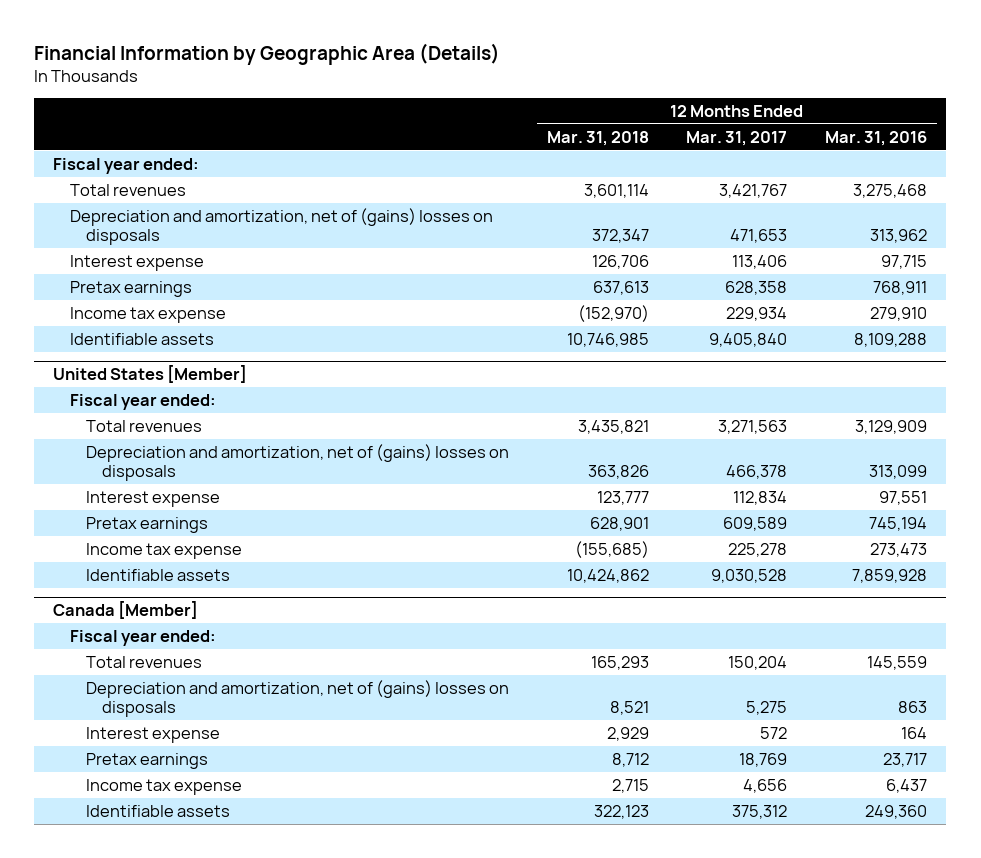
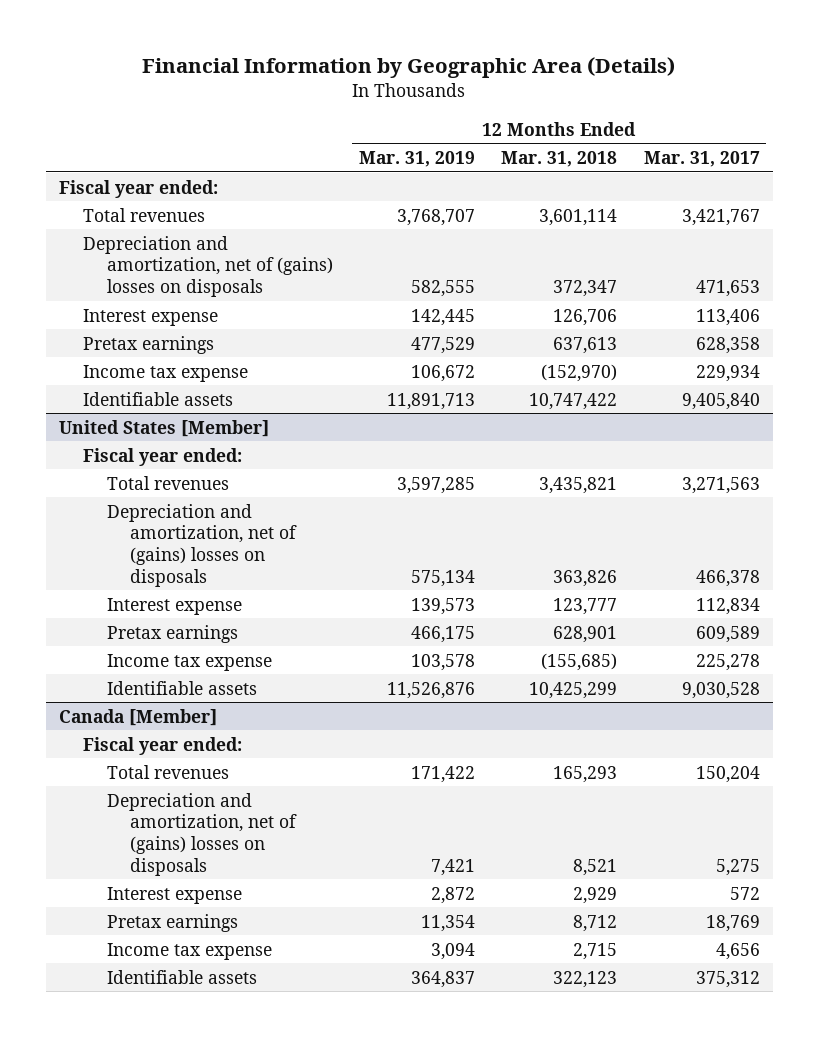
- | 12 Months Ended Mar. 31, 2018 | 12 Months Ended Mar. 31, 2017 | 12 Months Ended Mar. 31, 2016
+ | 12 Months Ended Mar. 31, 2019 | 12 Months Ended Mar. 31, 2018 | 12 Months Ended Mar. 31, 2017
- Identifiable assets | 10,746,985 | 9,405,840 | 8,109,288
+ Identifiable assets | 11,891,713 | 10,747,422 | 9,405,840
@ United States [Member]
- Identifiable assets | 10,424,862 | 9,030,528 | 7,859,928
+ Identifiable assets | 11,526,876 | 10,425,299 | 9,030,528

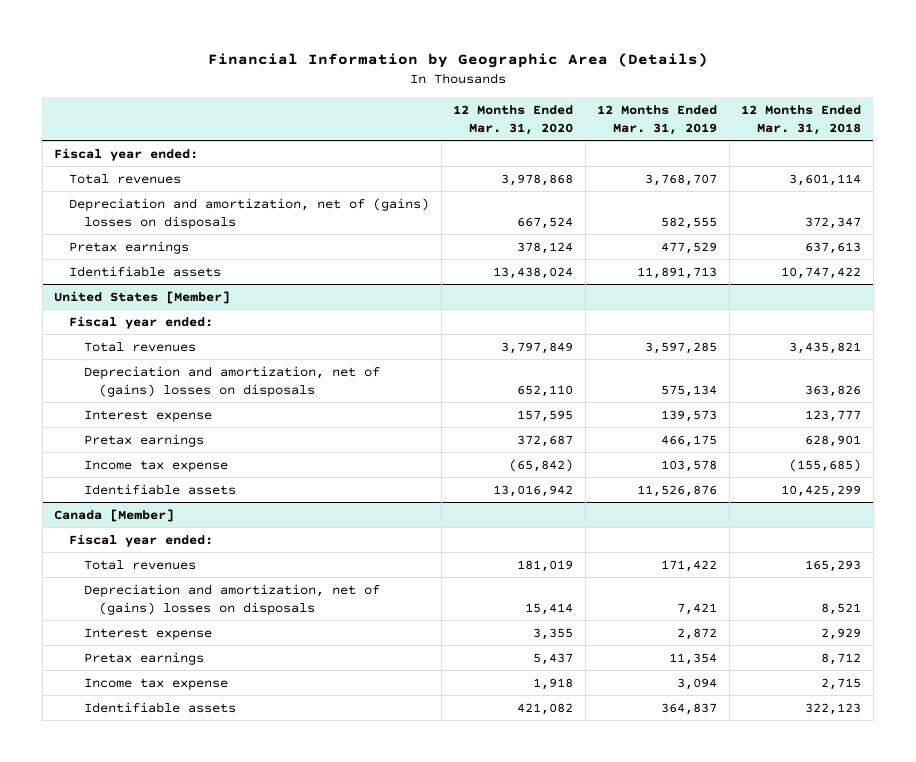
- | 12 Months Ended Mar. 31, 2019 | 12 Months Ended Mar. 31, 2018 | 12 Months Ended Mar. 31, 2017
+ | 12 Months Ended Mar. 31, 2020 | 12 Months Ended Mar. 31, 2019 | 12 Months Ended Mar. 31, 2018
- Interest expense | 142,445 | 126,706 | 113,406
- Income tax expense | 106,672 | (152,970) | 229,934

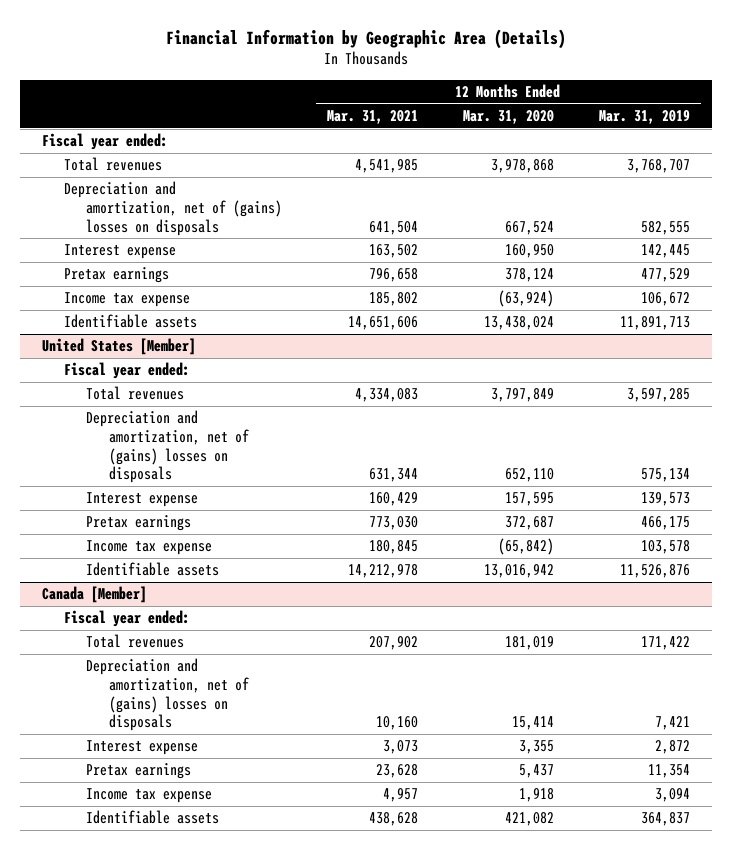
- | 12 Months Ended Mar. 31, 2020 | 12 Months Ended Mar. 31, 2019 | 12 Months Ended Mar. 31, 2018
+ | 12 Months Ended Mar. 31, 2021 | 12 Months Ended Mar. 31, 2020 | 12 Months Ended Mar. 31, 2019
+ Interest expense | 163,502 | 160,950 | 142,445
+ Income tax expense | 185,802 | (63,924) | 106,672

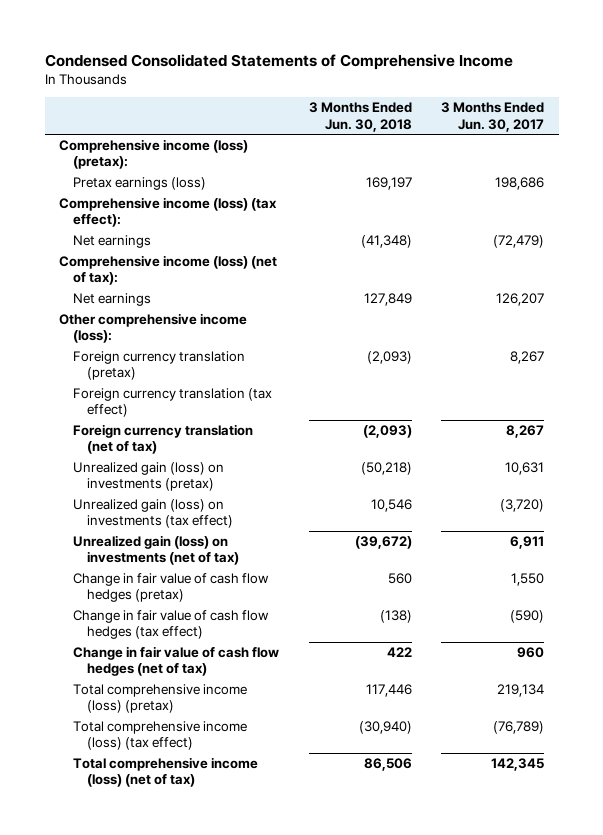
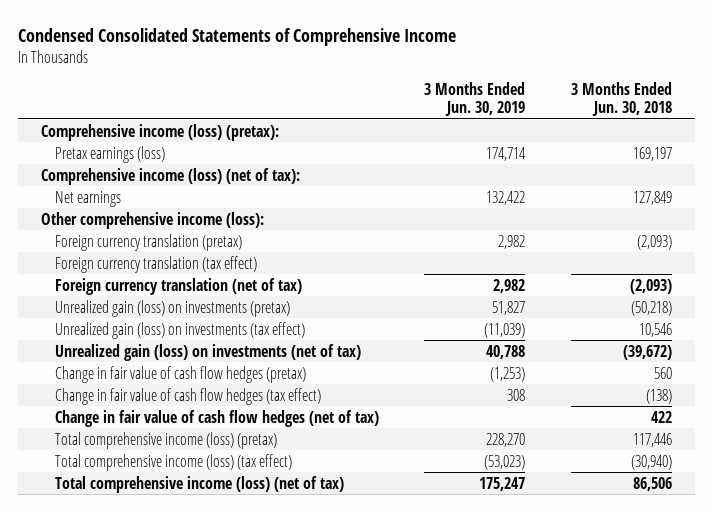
- | 3 Months Ended Jun. 30, 2018 | 3 Months Ended Jun. 30, 2017
+ | 3 Months Ended Jun. 30, 2019 | 3 Months Ended Jun. 30, 2018
- Comprehensive income (loss) (tax effect):
- Net earnings | (41,348) | (72,479)

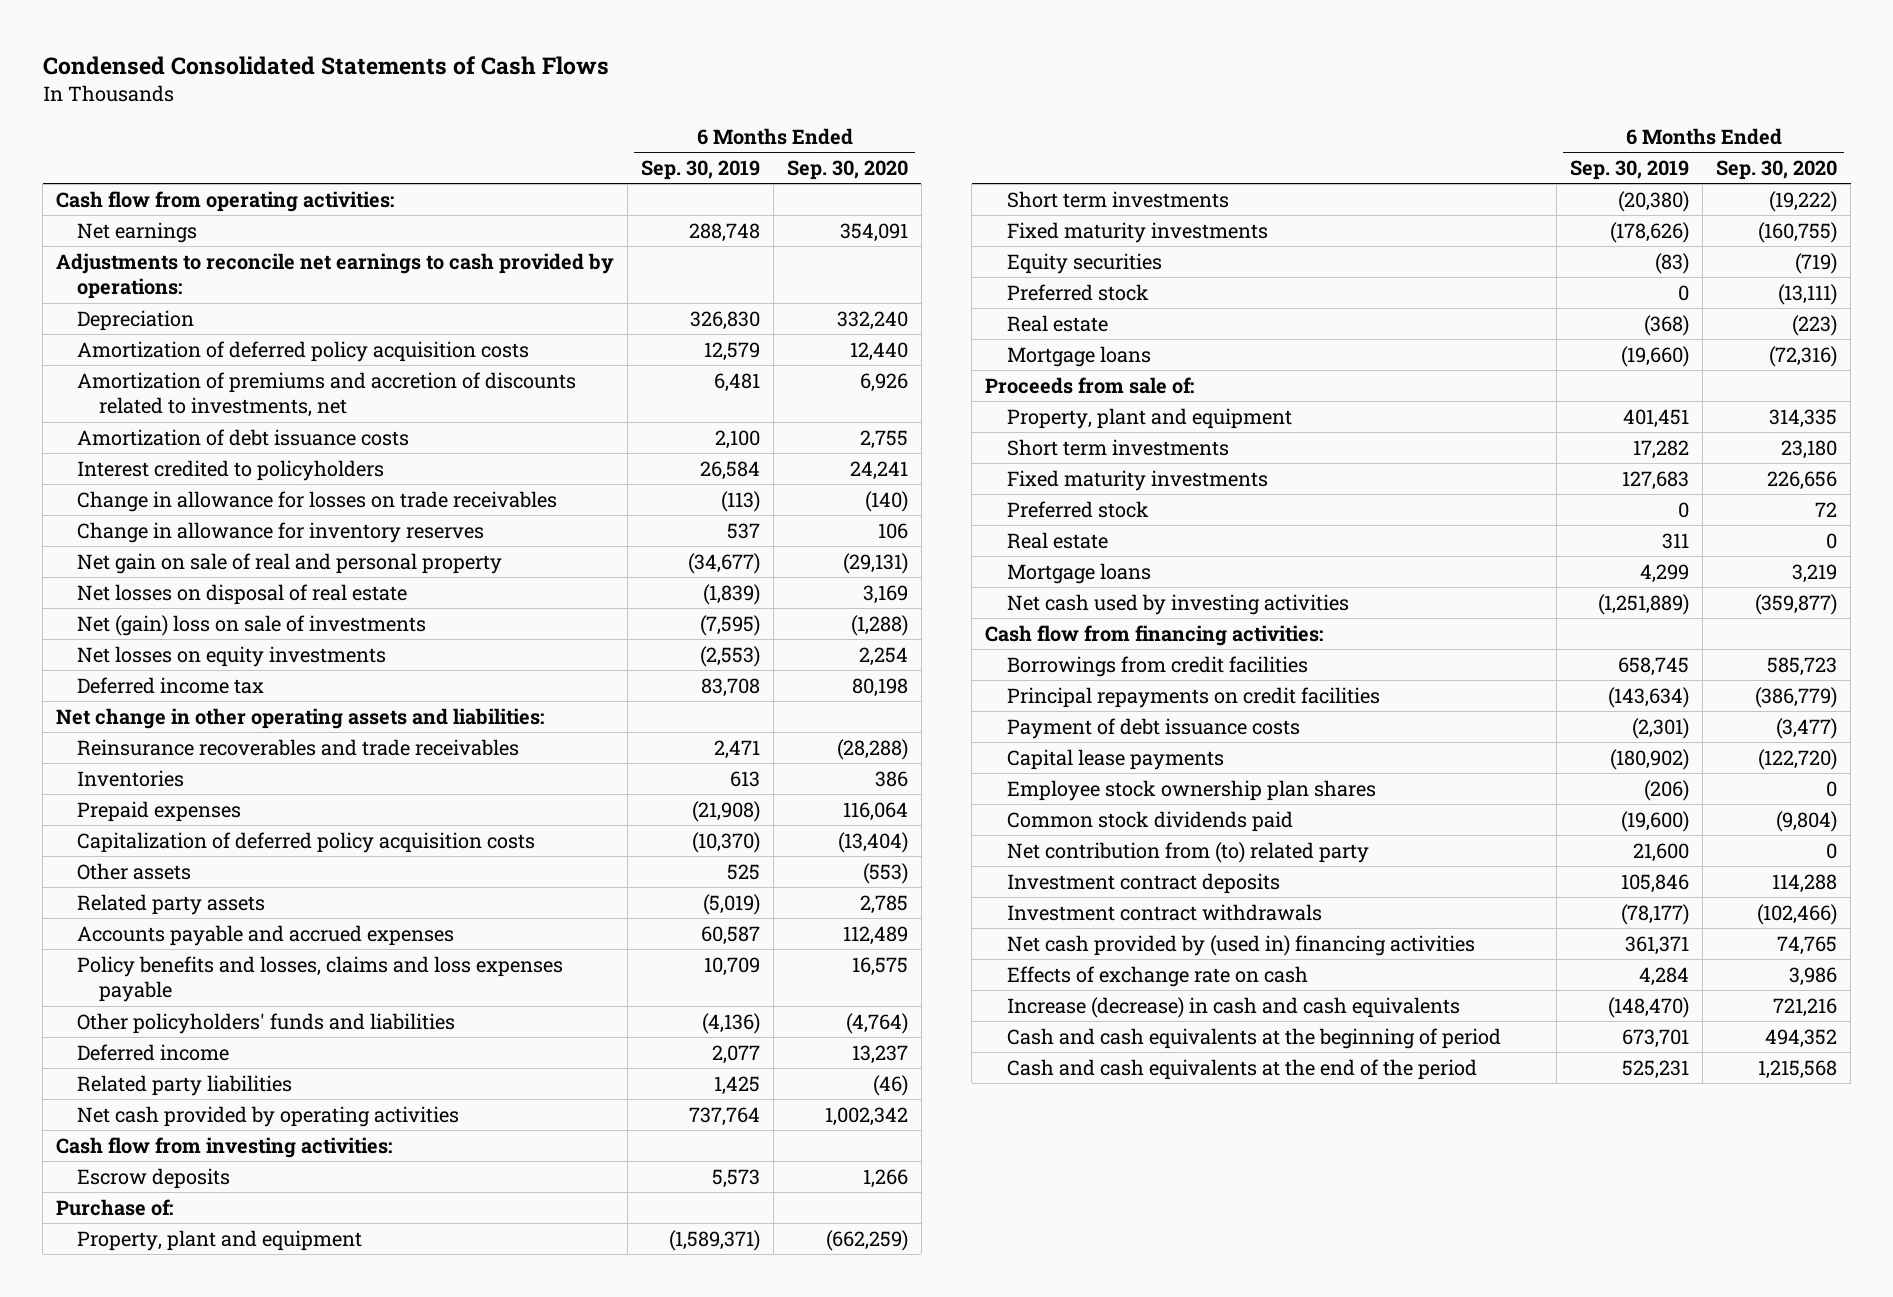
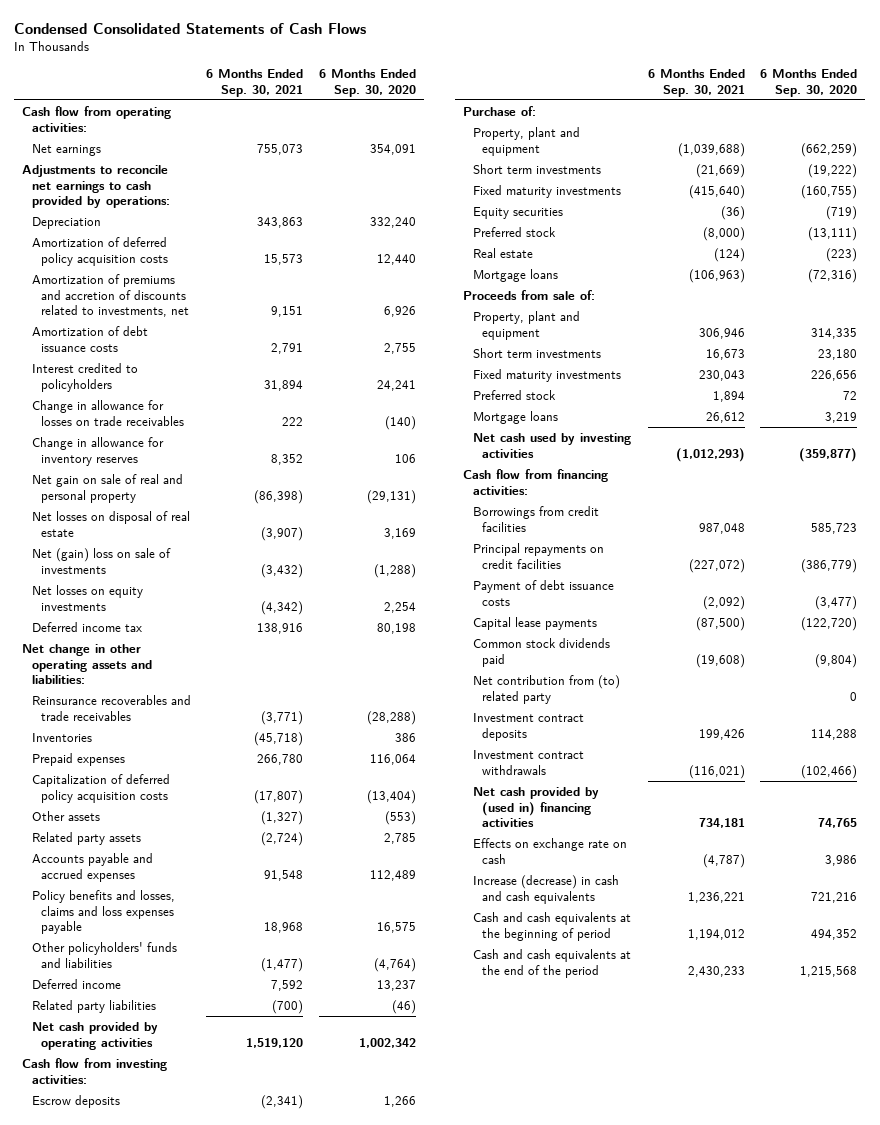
- | 6 Months Ended Sep. 30, 2019 | 6 Months Ended Sep. 30, 2020
+ | 6 Months Ended Sep. 30, 2021 | 6 Months Ended Sep. 30, 2020
- Real estate | 311 | 0
- Employee stock ownership plan shares | (206) | 0
- Effects of exchange rate on cash | 4,284 | 3,986
+ Effects on exchange rate on cash | (4,787) | 3,986

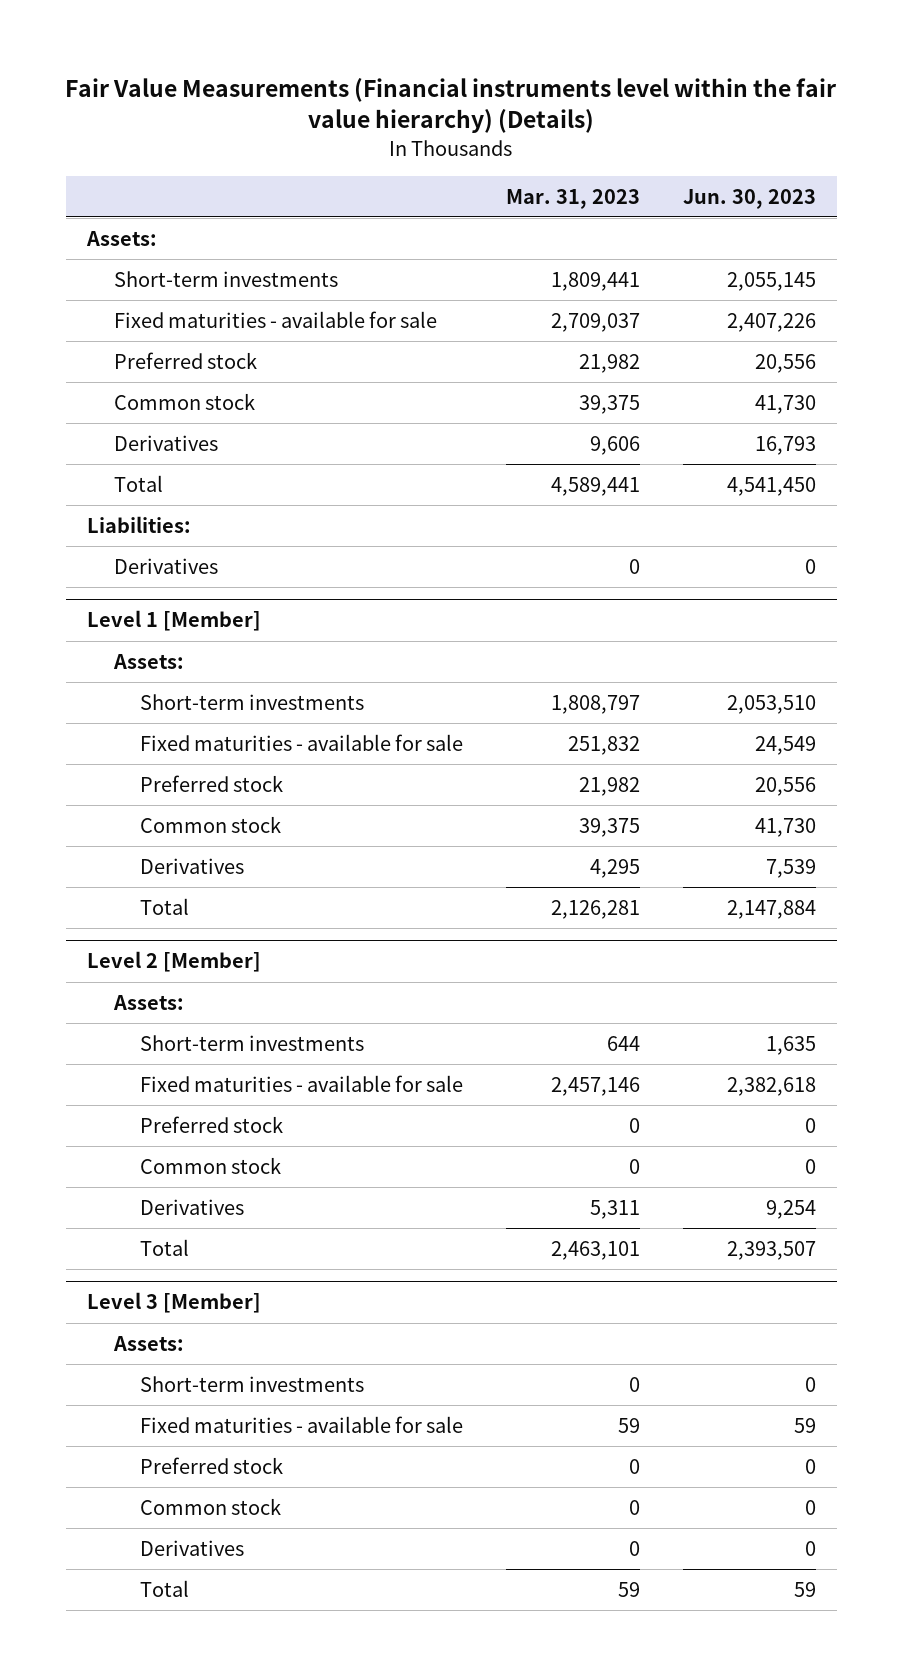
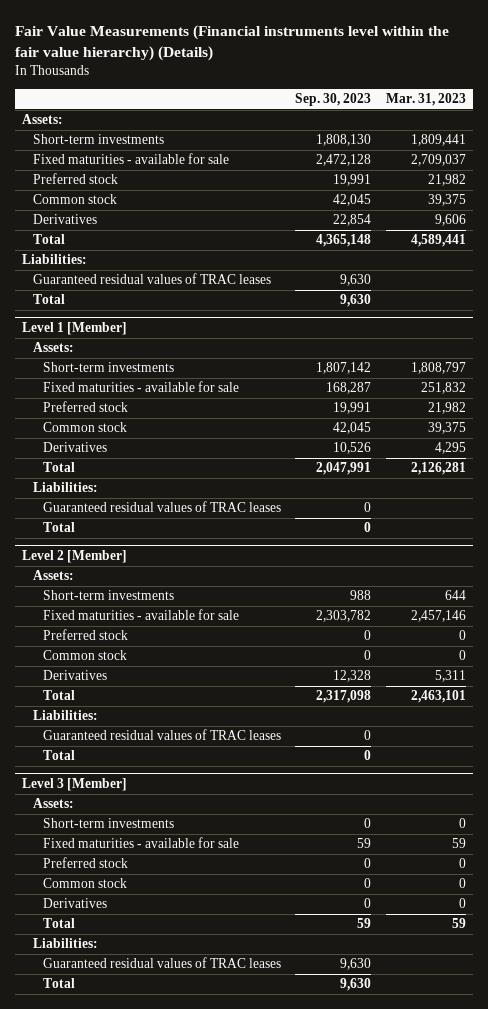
- | Mar. 31, 2023 | Jun. 30, 2023
+ | Sep. 30, 2023 | Mar. 31, 2023
- Derivatives | 0 | 0
+ Guaranteed residual values of TRAC leases | 9,630 |
+ Total | 9,630 |
@ Level 1 [Member]
+ Liabilities:
+ Guaranteed residual values of TRAC leases | 0 |
+ Total | 0 |
@ Level 2 [Member]
+ Liabilities:
+ Guaranteed residual values of TRAC leases | 0 |
+ Total | 0 |
@ Level 3 [Member]
+ Liabilities:
+ Guaranteed residual values of TRAC leases | 9,630 |
+ Total | 9,630 |

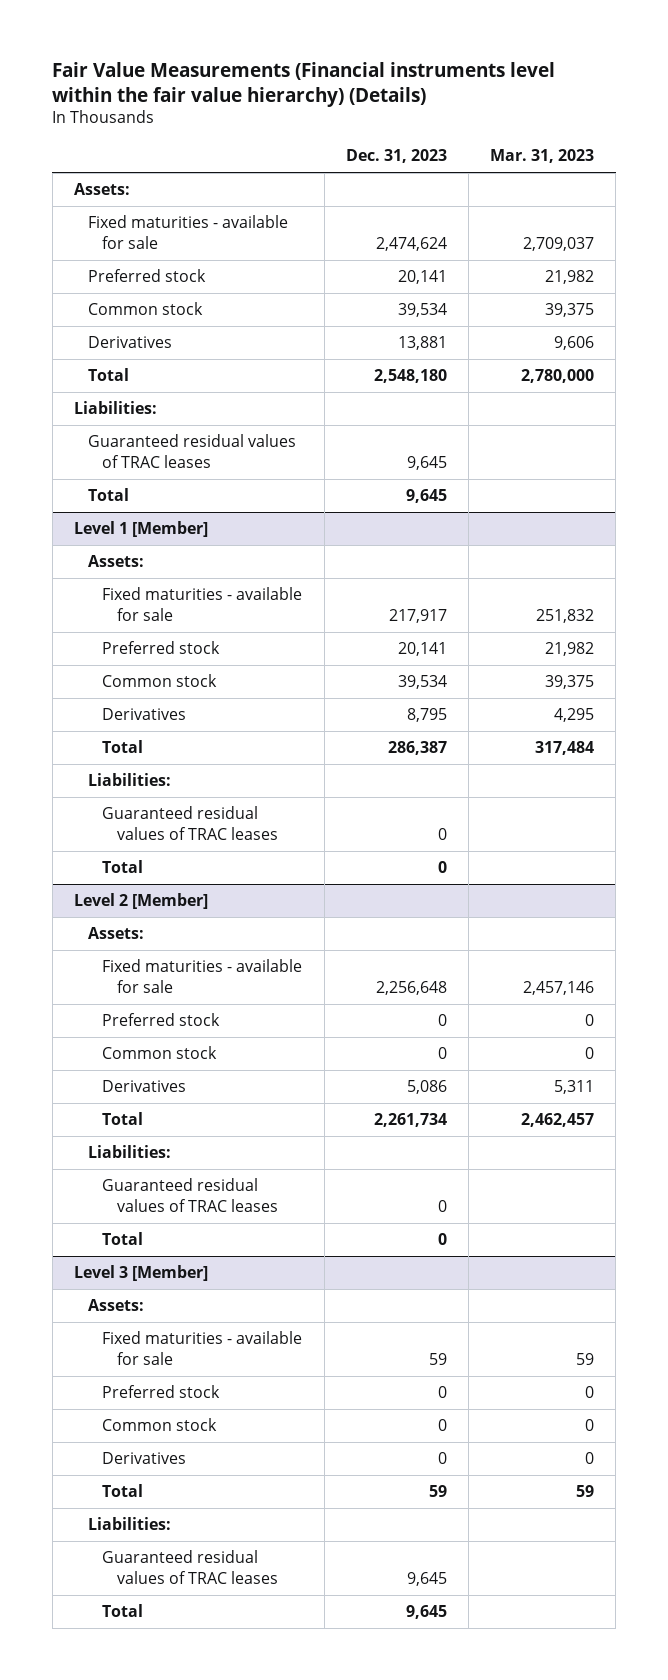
- | Sep. 30, 2023 | Mar. 31, 2023
+ | Dec. 31, 2023 | Mar. 31, 2023
- Short-term investments | 1,808,130 | 1,809,441
- Total | 4,365,148 | 4,589,441
+ Total | 2,548,180 | 2,780,000
@ Level 1 [Member]
- Short-term investments | 1,807,142 | 1,808,797
- Total | 2,047,991 | 2,126,281
+ Total | 286,387 | 317,484
@ Level 2 [Member]
- Short-term investments | 988 | 644
- Total | 2,317,098 | 2,463,101
+ Total | 2,261,734 | 2,462,457
@ Level 3 [Member]
- Short-term investments | 0 | 0

